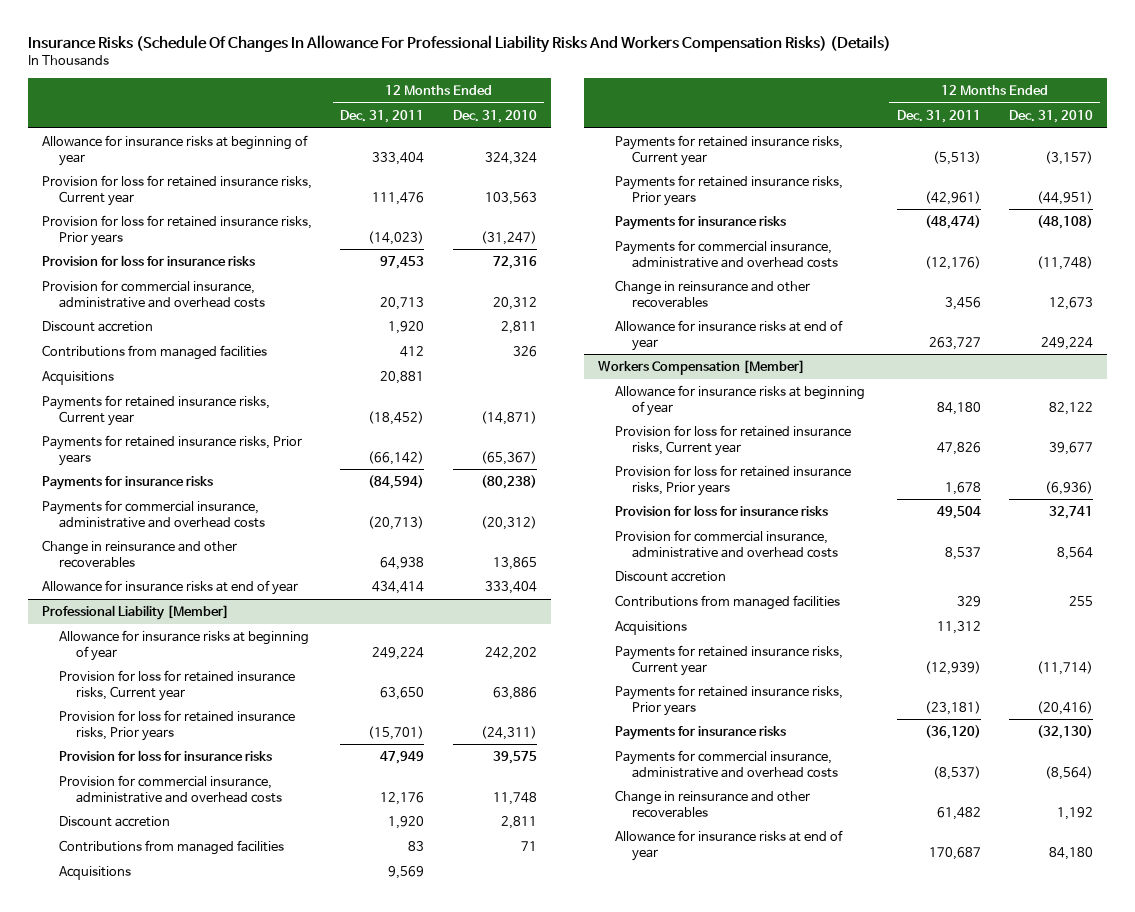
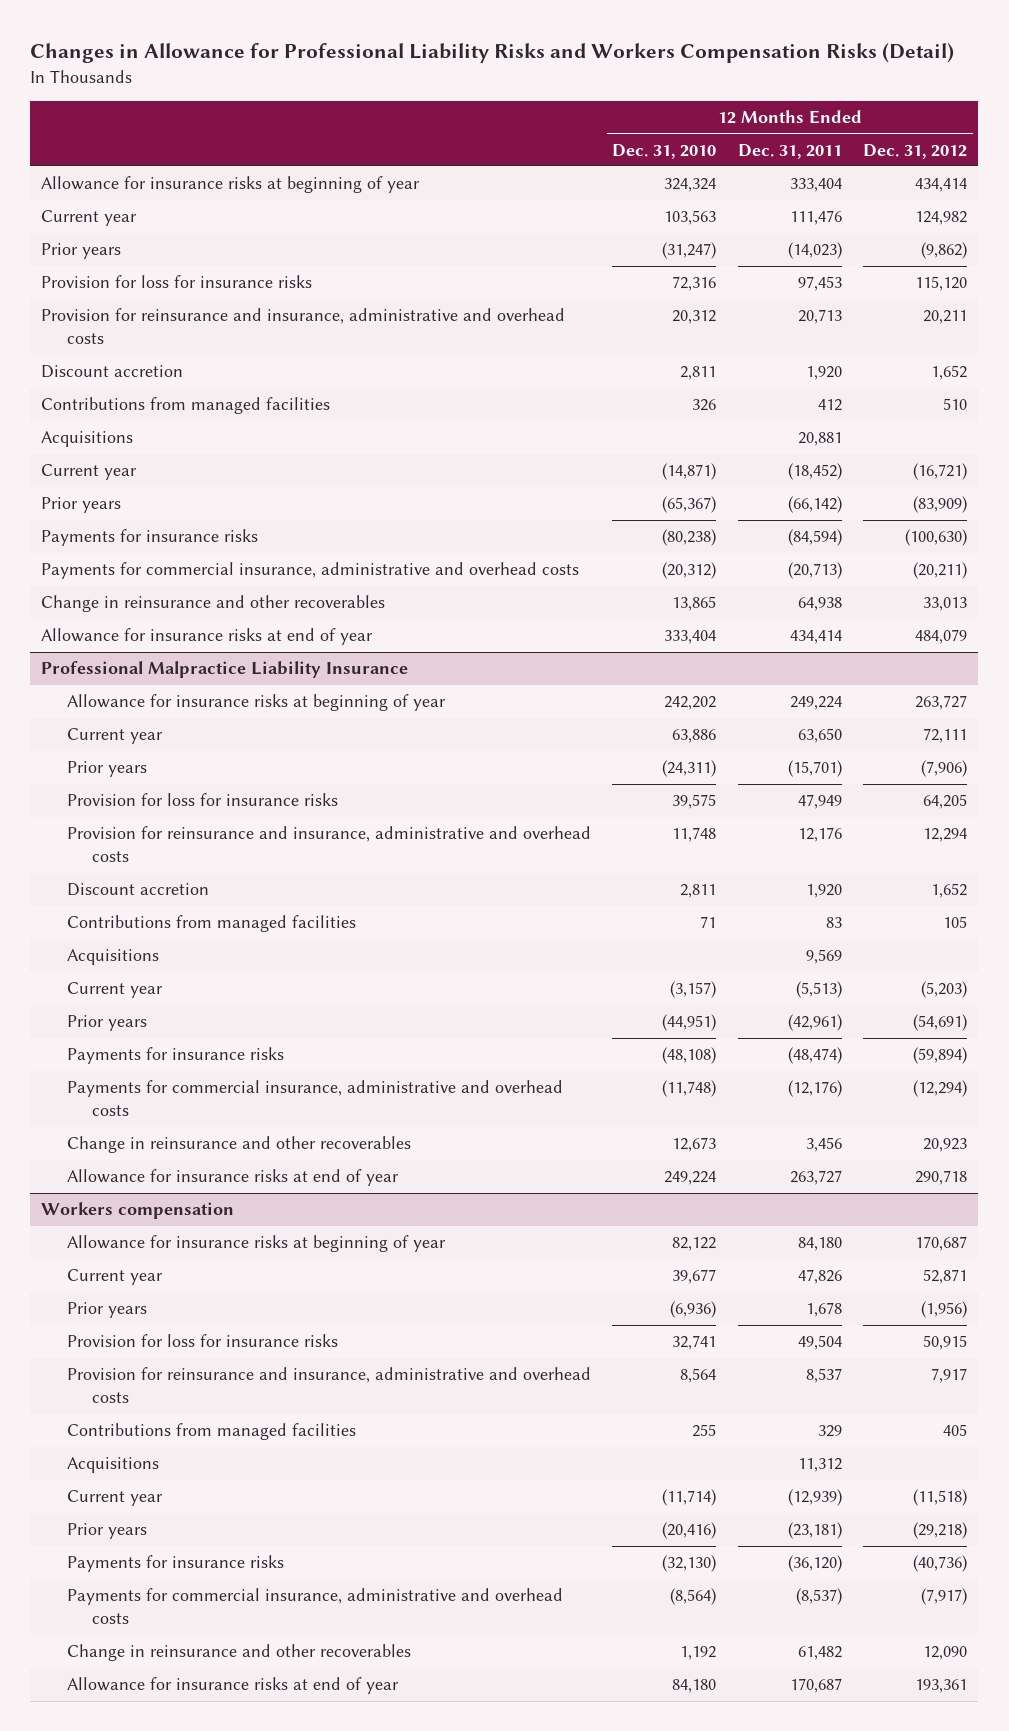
- Insurance Risks (Schedule Of Changes In Allowance For Professional Liability Risks And Workers Compensation Risks) (Details)
+ Changes in Allowance for Professional Liability Risks and Workers Compensation Risks (Detail)
- | 12 Months Ended Dec. 31, 2011 | 12 Months Ended Dec. 31, 2010
+ | 12 Months Ended Dec. 31, 2010 | 12 Months Ended Dec. 31, 2011 | 12 Months Ended Dec. 31, 2012
- Provision for loss for retained insurance risks, Current year | 111,476 | 103,563
- Provision for loss for retained insurance risks, Prior years | (14,023) | (31,247)
+ Current year | 103,563 | 111,476 | 124,982
+ Prior years | (31,247) | (14,023) | (9,862)
- Provision for commercial insurance, administrative and overhead costs | 20,713 | 20,312
+ Provision for reinsurance and insurance, administrative and overhead costs | 20,312 | 20,713 | 20,211
- Payments for retained insurance risks, Current year | (18,452) | (14,871)
- Payments for retained insurance risks, Prior years | (66,142) | (65,367)
+ Current year | (14,871) | (18,452) | (16,721)
+ Prior years | (65,367) | (66,142) | (83,909)
- Professional Liability [Member]
+ Professional Malpractice Liability Insurance
- Provision for loss for retained insurance risks, Current year | 63,650 | 63,886
- Provision for loss for retained insurance risks, Prior years | (15,701) | (24,311)
+ Current year | 63,886 | 63,650 | 72,111
+ Prior years | (24,311) | (15,701) | (7,906)
- Provision for commercial insurance, administrative and overhead costs | 12,176 | 11,748
+ Provision for reinsurance and insurance, administrative and overhead costs | 11,748 | 12,176 | 12,294
- Payments for retained insurance risks, Current year | (5,513) | (3,157)
- Payments for retained insurance risks, Prior years | (42,961) | (44,951)
+ Current year | (3,157) | (5,513) | (5,203)
+ Prior years | (44,951) | (42,961) | (54,691)
- Workers Compensation [Member]
+ Workers compensation
- Provision for loss for retained insurance risks, Current year | 47,826 | 39,677
- Provision for loss for retained insurance risks, Prior years | 1,678 | (6,936)
+ Current year | 39,677 | 47,826 | 52,871
+ Prior years | (6,936) | 1,678 | (1,956)
- Provision for commercial insurance, administrative and overhead costs | 8,537 | 8,564
- Discount accretion
+ Provision for reinsurance and insurance, administrative and overhead costs | 8,564 | 8,537 | 7,917
- Payments for retained insurance risks, Current year | (12,939) | (11,714)
- Payments for retained insurance risks, Prior years | (23,181) | (20,416)
+ Current year | (11,714) | (12,939) | (11,518)
+ Prior years | (20,416) | (23,181) | (29,218)

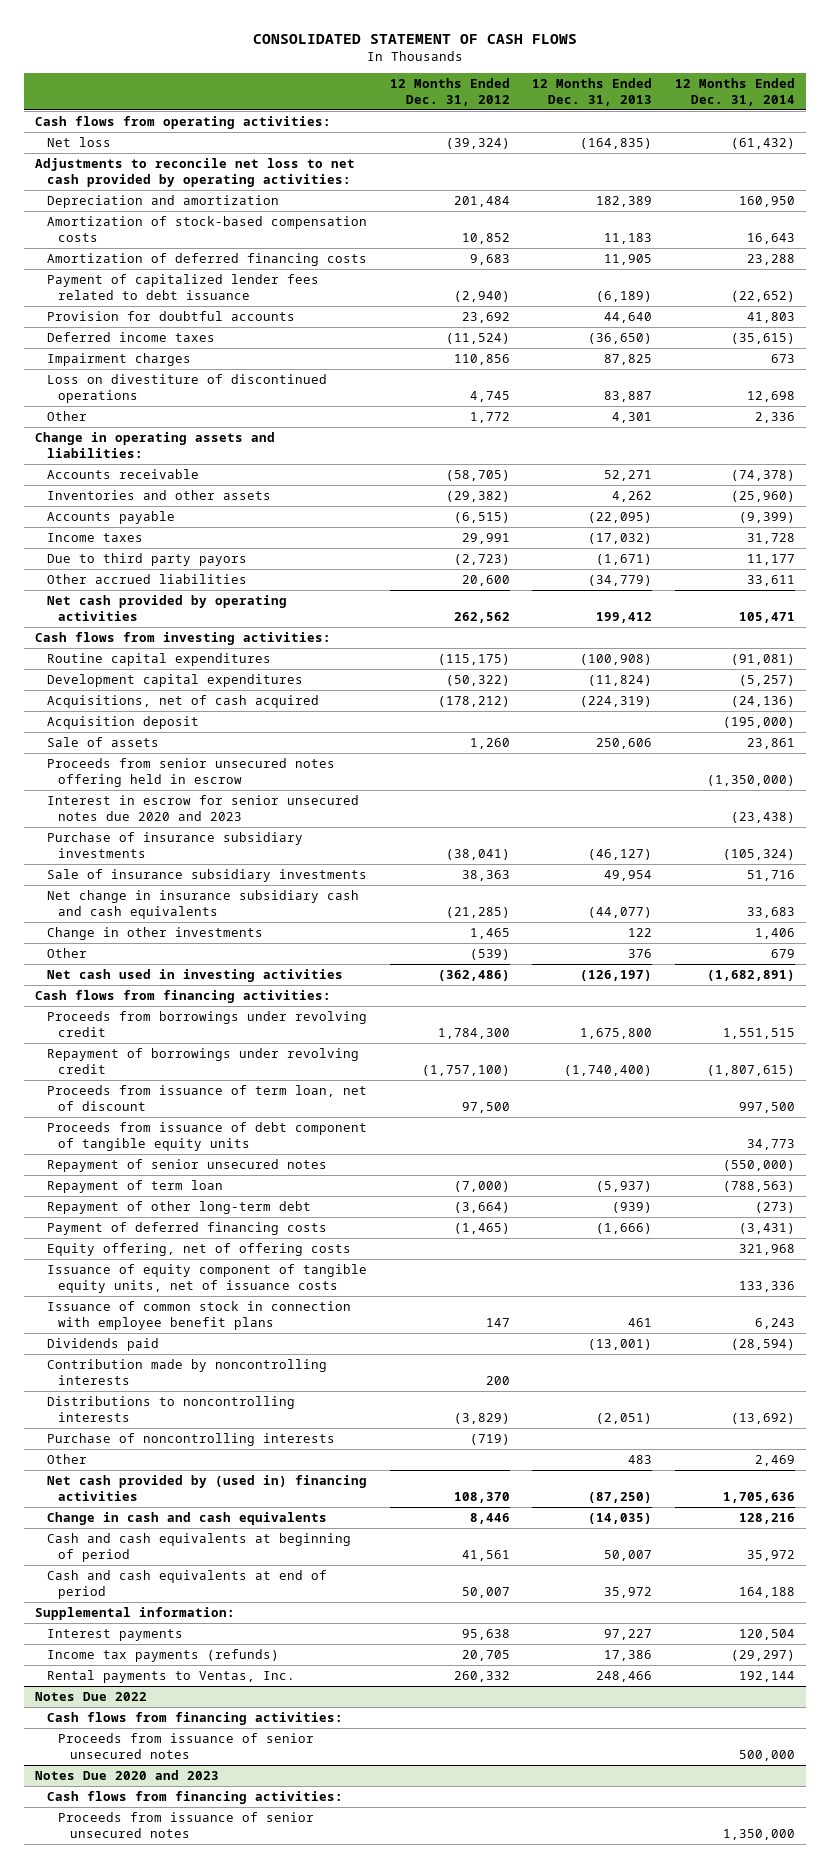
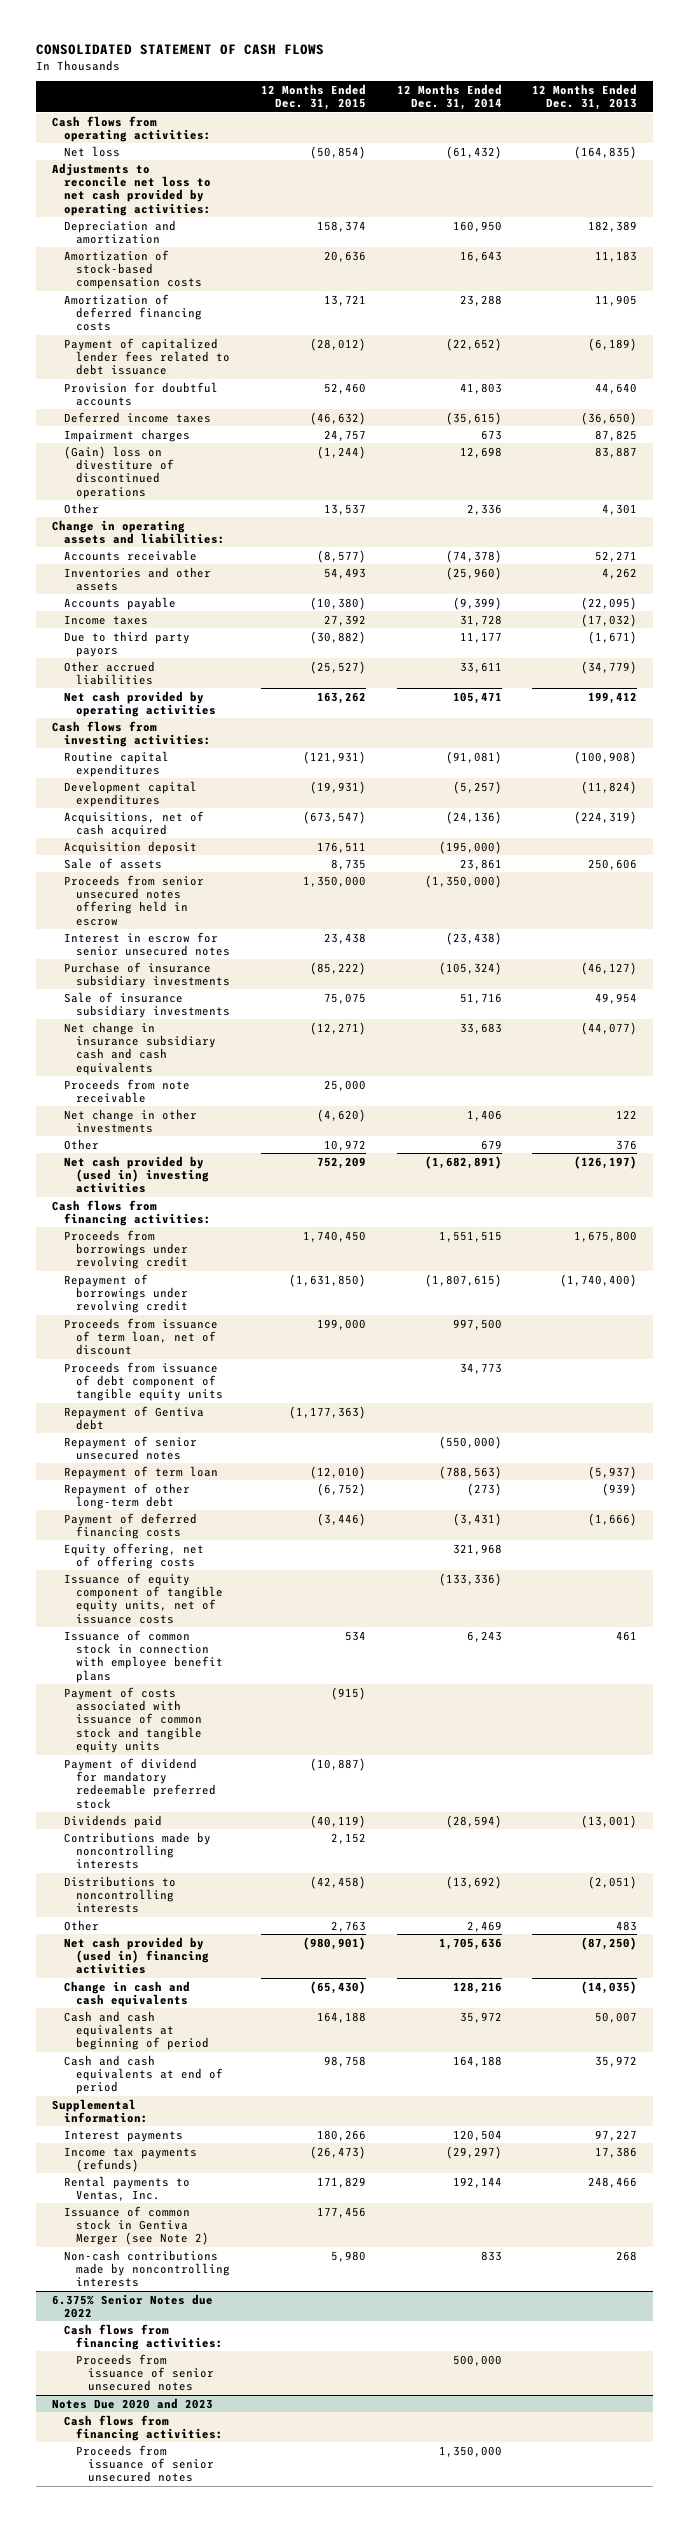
- | 12 Months Ended Dec. 31, 2012 | 12 Months Ended Dec. 31, 2013 | 12 Months Ended Dec. 31, 2014
+ | 12 Months Ended Dec. 31, 2015 | 12 Months Ended Dec. 31, 2014 | 12 Months Ended Dec. 31, 2013
- Loss on divestiture of discontinued operations | 4,745 | 83,887 | 12,698
+ (Gain) loss on divestiture of discontinued operations | (1,244) | 12,698 | 83,887
- Interest in escrow for senior unsecured notes due 2020 and 2023 | | | (23,438)
+ Interest in escrow for senior unsecured notes | 23,438 | (23,438) |
- Change in other investments | 1,465 | 122 | 1,406
+ Proceeds from note receivable | 25,000 | |
+ Net change in other investments | (4,620) | 1,406 | 122
- Net cash used in investing activities | (362,486) | (126,197) | (1,682,891)
+ Net cash provided by (used in) investing activities | 752,209 | (1,682,891) | (126,197)
+ Repayment of Gentiva debt | (1,177,363) | |
- Issuance of equity component of tangible equity units, net of issuance costs | | | 133,336
+ Issuance of equity component of tangible equity units, net of issuance costs | | (133,336) |
+ Payment of costs associated with issuance of common stock and tangible equity units | (915) | |
+ Payment of dividend for mandatory redeemable preferred stock | (10,887) | |
- Contribution made by noncontrolling interests | 200 | |
+ Contributions made by noncontrolling interests | 2,152 | |
- Purchase of noncontrolling interests | (719) | |
- Notes Due 2022
+ Issuance of common stock in Gentiva Merger (see Note 2) | 177,456 | |
+ Non-cash contributions made by noncontrolling interests | 5,980 | 833 | 268
+ 6.375% Senior Notes due 2022

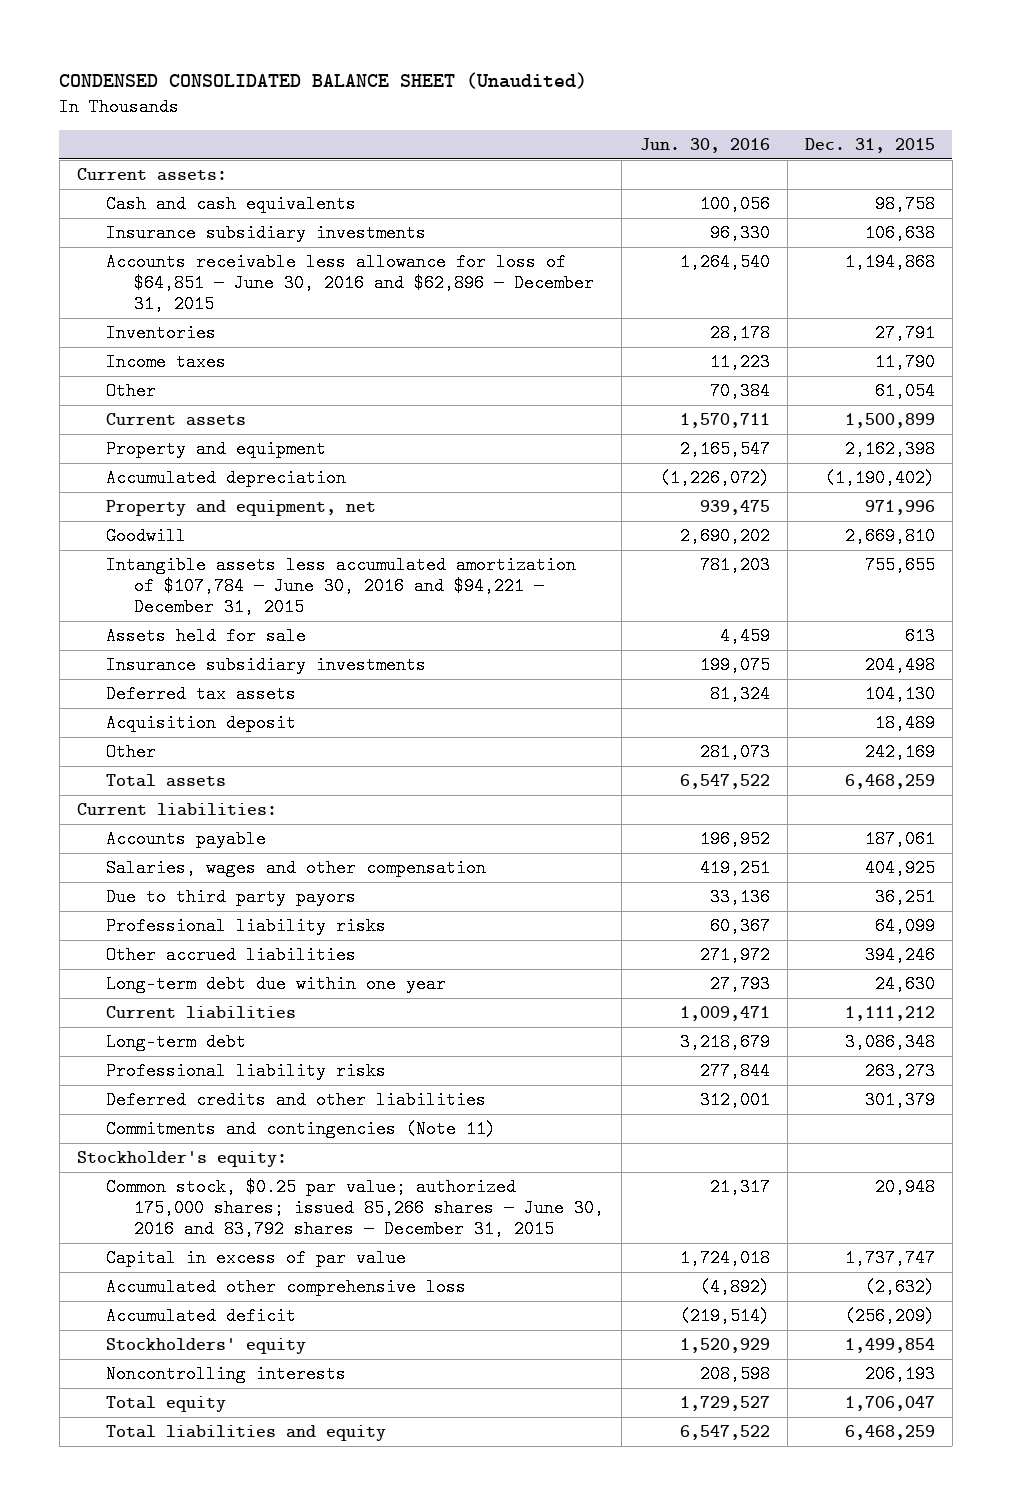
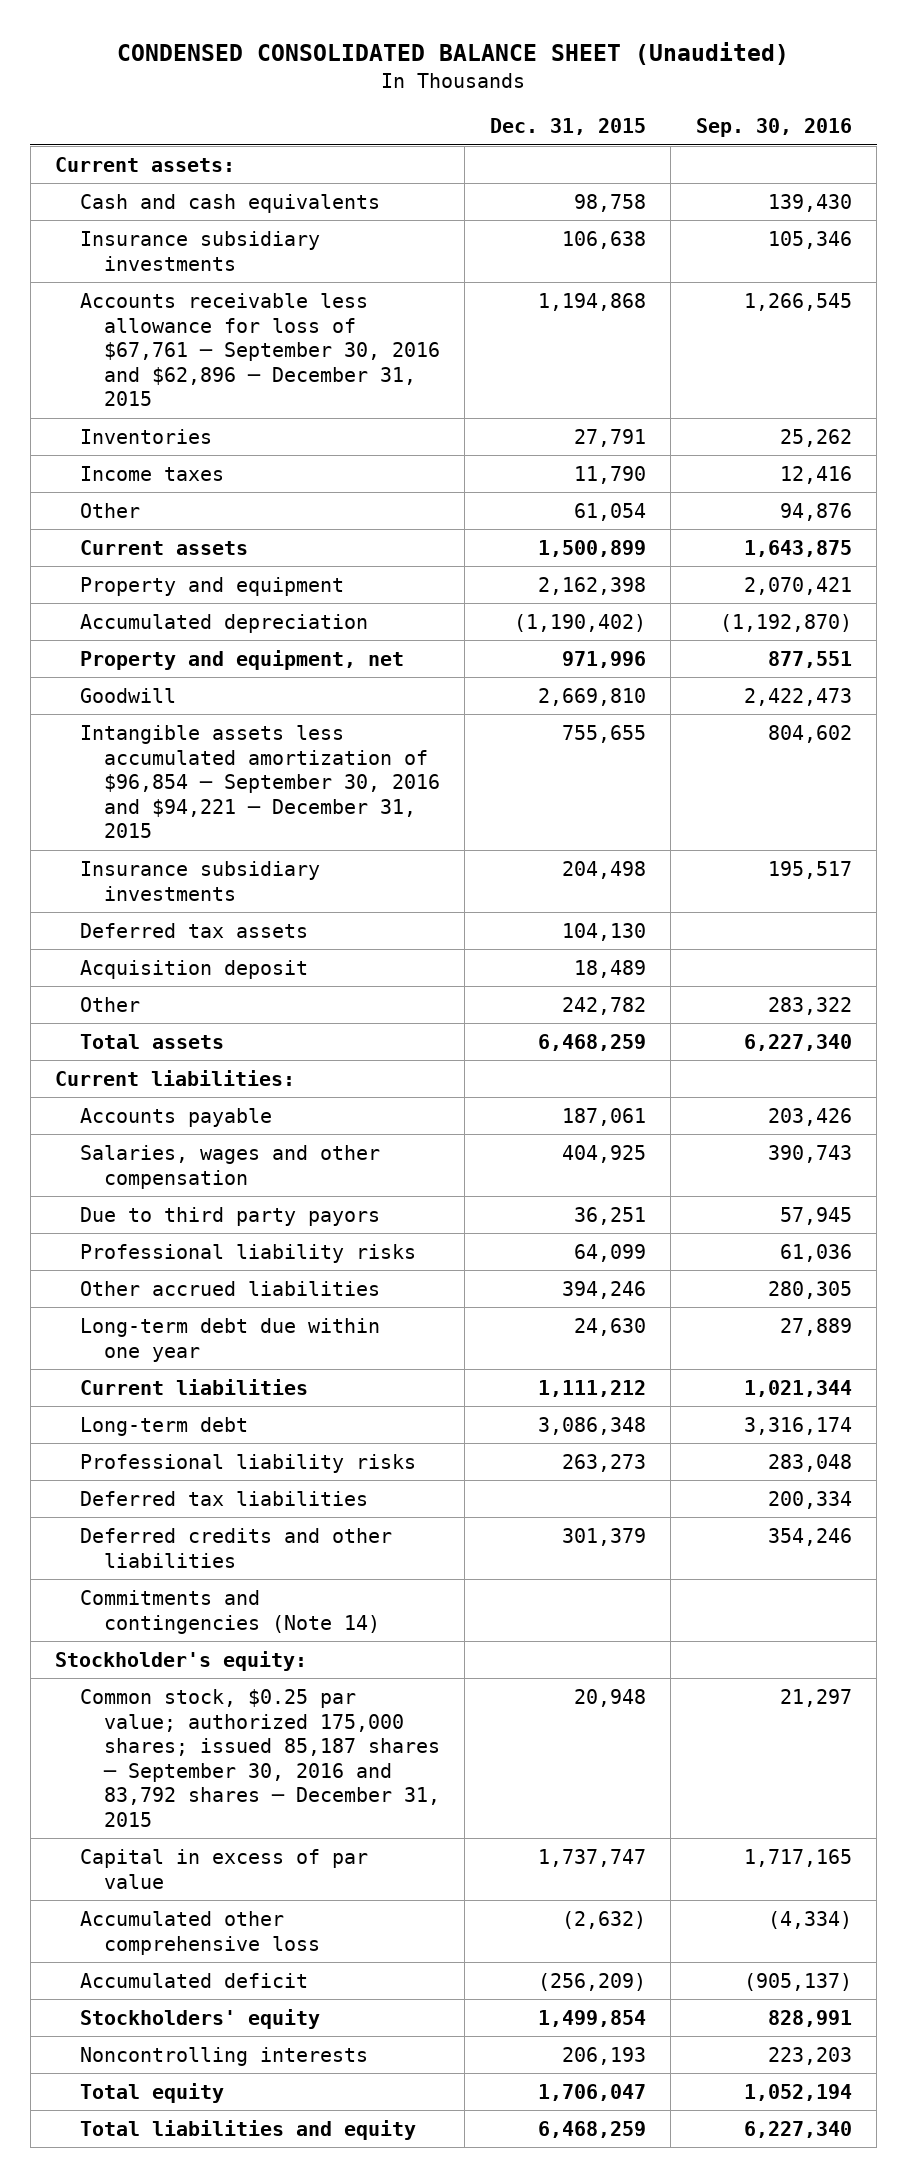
- | Jun. 30, 2016 | Dec. 31, 2015
+ | Dec. 31, 2015 | Sep. 30, 2016
- Accounts receivable less allowance for loss of $64,851 ─ June 30, 2016 and $62,896 ─ December 31, 2015 | 1,264,540 | 1,194,868
+ Accounts receivable less allowance for loss of $67,761 ─ September 30, 2016 and $62,896 ─ December 31, 2015 | 1,194,868 | 1,266,545
- Intangible assets less accumulated amortization of $107,784 ─ June 30, 2016 and $94,221 ─ December 31, 2015 | 781,203 | 755,655
- Assets held for sale | 4,459 | 613
+ Intangible assets less accumulated amortization of $96,854 ─ September 30, 2016 and $94,221 ─ December 31, 2015 | 755,655 | 804,602
- Other | 281,073 | 242,169
+ Other | 242,782 | 283,322
+ Deferred tax liabilities | | 200,334
- Commitments and contingencies (Note 11)
+ Commitments and contingencies (Note 14)
- Common stock, $0.25 par value; authorized 175,000 shares; issued 85,266 shares ─ June 30, 2016 and 83,792 shares ─ December 31, 2015 | 21,317 | 20,948
+ Common stock, $0.25 par value; authorized 175,000 shares; issued 85,187 shares ─ September 30, 2016 and 83,792 shares ─ December 31, 2015 | 20,948 | 21,297

